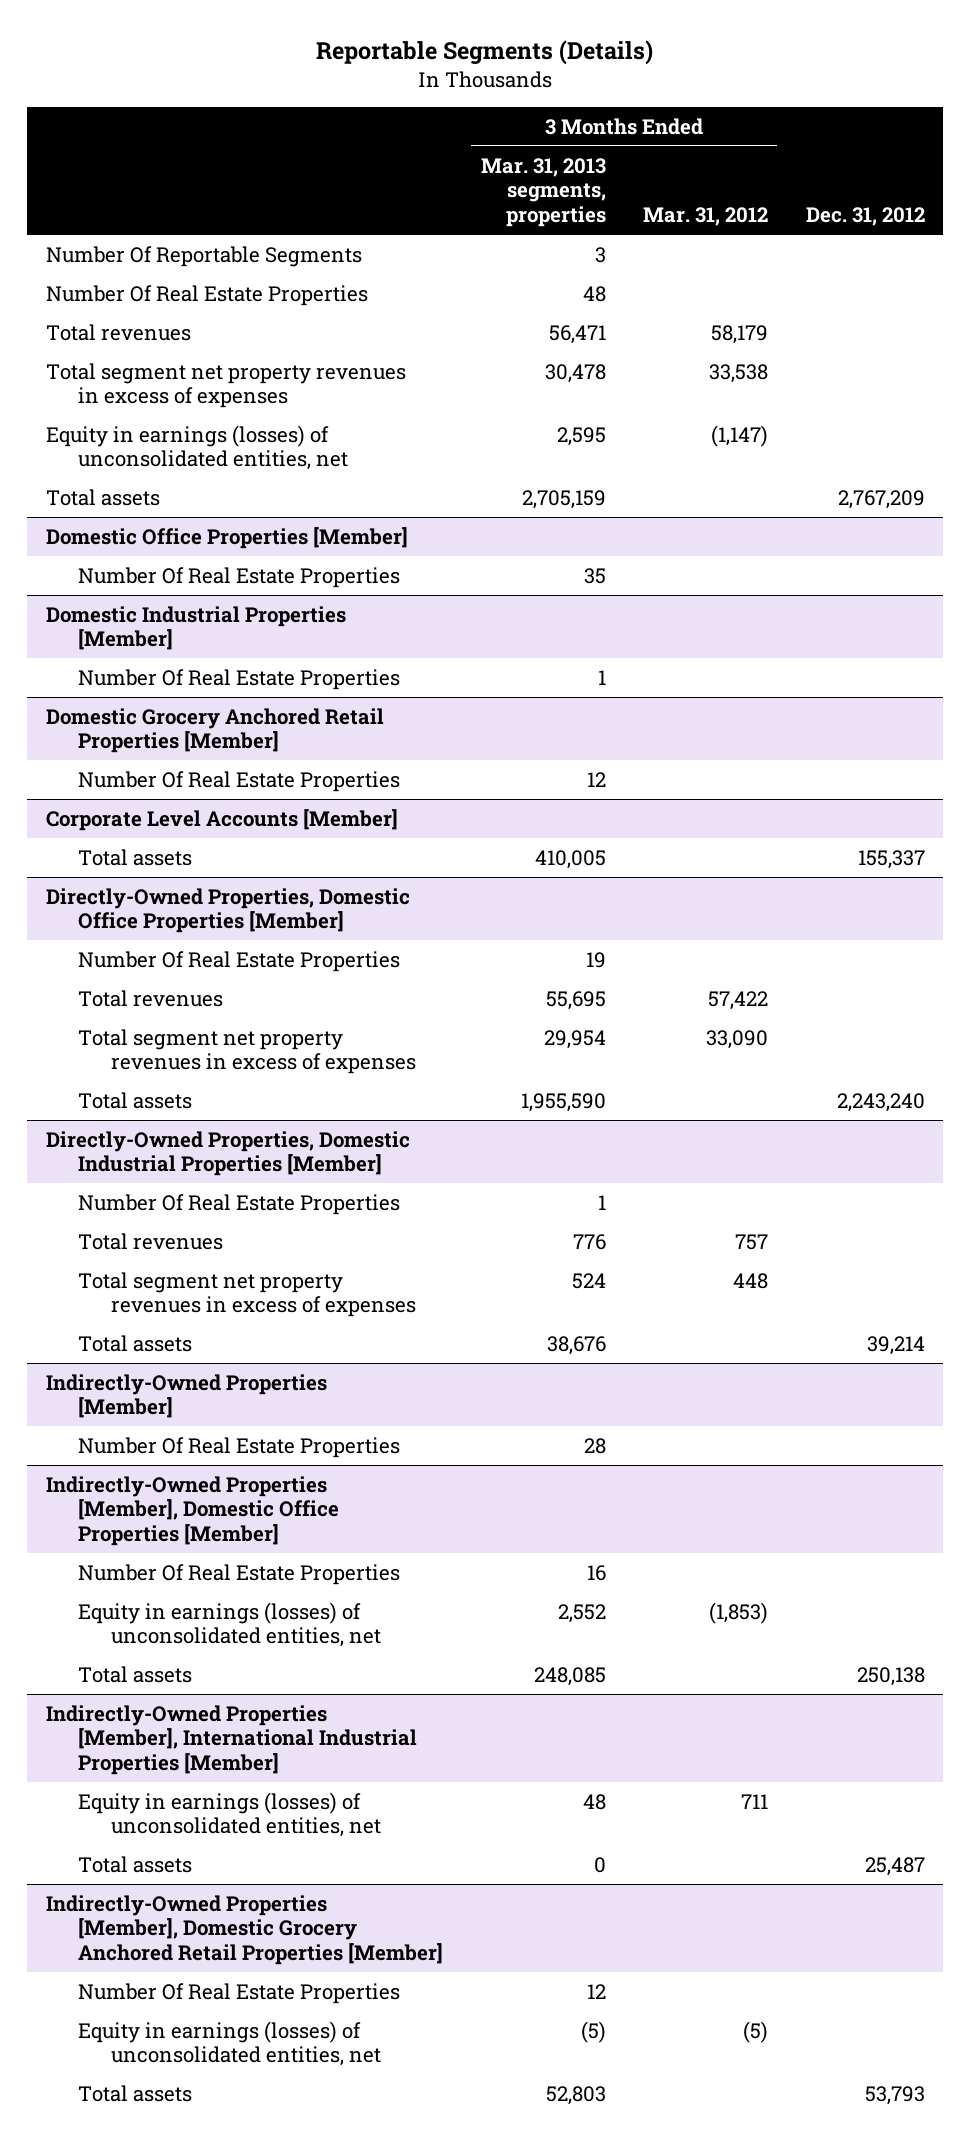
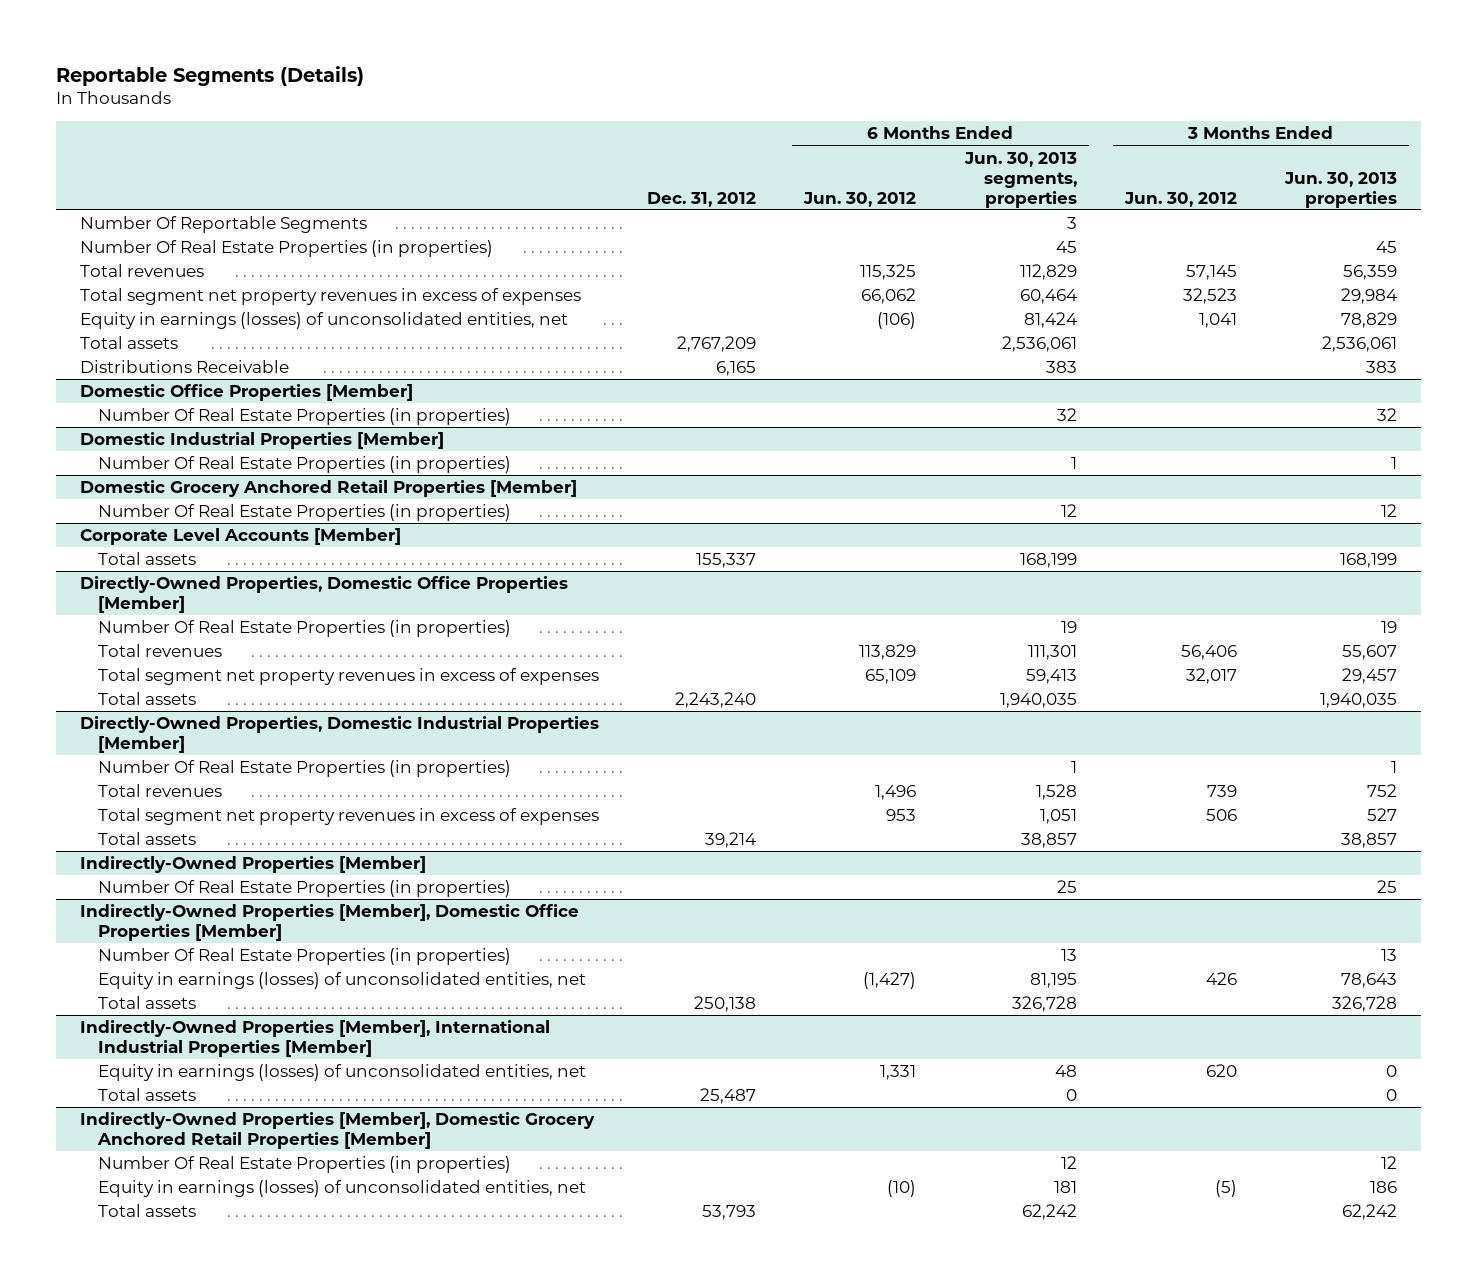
- | 3 Months Ended Mar. 31, 2013 segments, properties | 3 Months Ended Mar. 31, 2012 | Dec. 31, 2012
+ | Dec. 31, 2012 | 6 Months Ended Jun. 30, 2012 | 6 Months Ended Jun. 30, 2013 segments, properties | 3 Months Ended Jun. 30, 2012 | 3 Months Ended Jun. 30, 2013 properties
- Number Of Real Estate Properties | 48 | |
+ Number Of Real Estate Properties (in properties) | | | 45 | | 45
+ Distributions Receivable | 6,165 | | 383 | | 383
@ Domestic Office Properties [Member]
- Number Of Real Estate Properties | 35 | |
+ Number Of Real Estate Properties (in properties) | | | 32 | | 32
@ Domestic Industrial Properties [Member]
- Number Of Real Estate Properties | 1 | |
+ Number Of Real Estate Properties (in properties) | | | 1 | | 1
@ Domestic Grocery Anchored Retail Properties [Member]
- Number Of Real Estate Properties | 12 | |
+ Number Of Real Estate Properties (in properties) | | | 12 | | 12
@ Directly-Owned Properties, Domestic Office Properties [Member]
- Number Of Real Estate Properties | 19 | |
+ Number Of Real Estate Properties (in properties) | | | 19 | | 19
@ Directly-Owned Properties, Domestic Industrial Properties [Member]
- Number Of Real Estate Properties | 1 | |
+ Number Of Real Estate Properties (in properties) | | | 1 | | 1
@ Indirectly-Owned Properties [Member]
- Number Of Real Estate Properties | 28 | |
+ Number Of Real Estate Properties (in properties) | | | 25 | | 25
@ Indirectly-Owned Properties [Member], Domestic Office Properties [Member]
- Number Of Real Estate Properties | 16 | |
+ Number Of Real Estate Properties (in properties) | | | 13 | | 13
@ Indirectly-Owned Properties [Member], Domestic Grocery Anchored Retail Properties [Member]
- Number Of Real Estate Properties | 12 | |
+ Number Of Real Estate Properties (in properties) | | | 12 | | 12

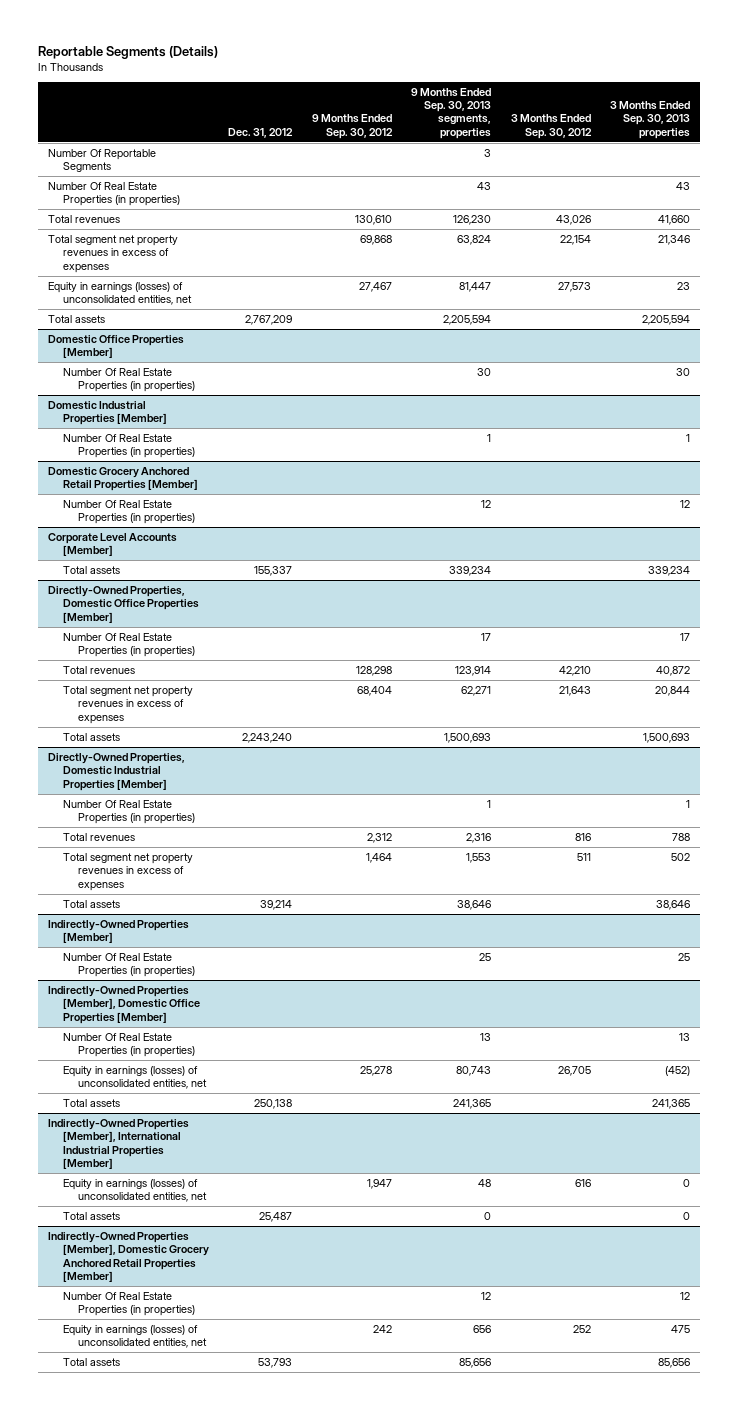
- | Dec. 31, 2012 | 6 Months Ended Jun. 30, 2012 | 6 Months Ended Jun. 30, 2013 segments, properties | 3 Months Ended Jun. 30, 2012 | 3 Months Ended Jun. 30, 2013 properties
+ | Dec. 31, 2012 | 9 Months Ended Sep. 30, 2012 | 9 Months Ended Sep. 30, 2013 segments, properties | 3 Months Ended Sep. 30, 2012 | 3 Months Ended Sep. 30, 2013 properties
- Distributions Receivable | 6,165 | | 383 | | 383

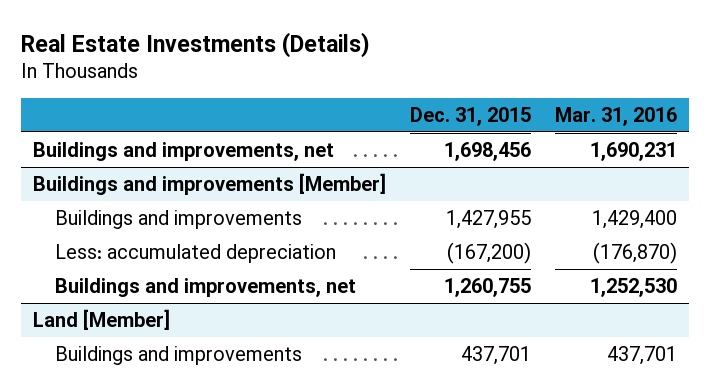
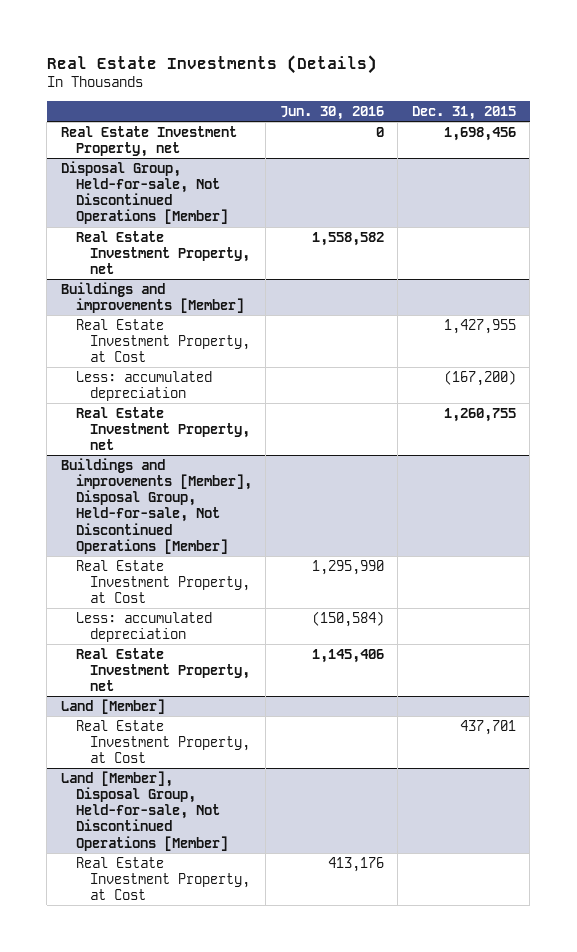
- | Dec. 31, 2015 | Mar. 31, 2016
+ | Jun. 30, 2016 | Dec. 31, 2015
- Buildings and improvements, net | 1,698,456 | 1,690,231
+ Real Estate Investment Property, net | 0 | 1,698,456
+ Disposal Group, Held-for-sale, Not Discontinued Operations [Member]
+ Real Estate Investment Property, net | 1,558,582 |
@ Buildings and improvements [Member]
- Buildings and improvements | 1,427,955 | 1,429,400
+ Real Estate Investment Property, at Cost | | 1,427,955
- Buildings and improvements, net | 1,260,755 | 1,252,530
+ Real Estate Investment Property, net | | 1,260,755
+ Buildings and improvements [Member], Disposal Group, Held-for-sale, Not Discontinued Operations [Member]
+ Real Estate Investment Property, at Cost | 1,295,990 |
+ Less: accumulated depreciation | (150,584) |
+ Real Estate Investment Property, net | 1,145,406 |
@ Land [Member]
- Buildings and improvements | 437,701 | 437,701
+ Real Estate Investment Property, at Cost | | 437,701
+ Land [Member], Disposal Group, Held-for-sale, Not Discontinued Operations [Member]
+ Real Estate Investment Property, at Cost | 413,176 |

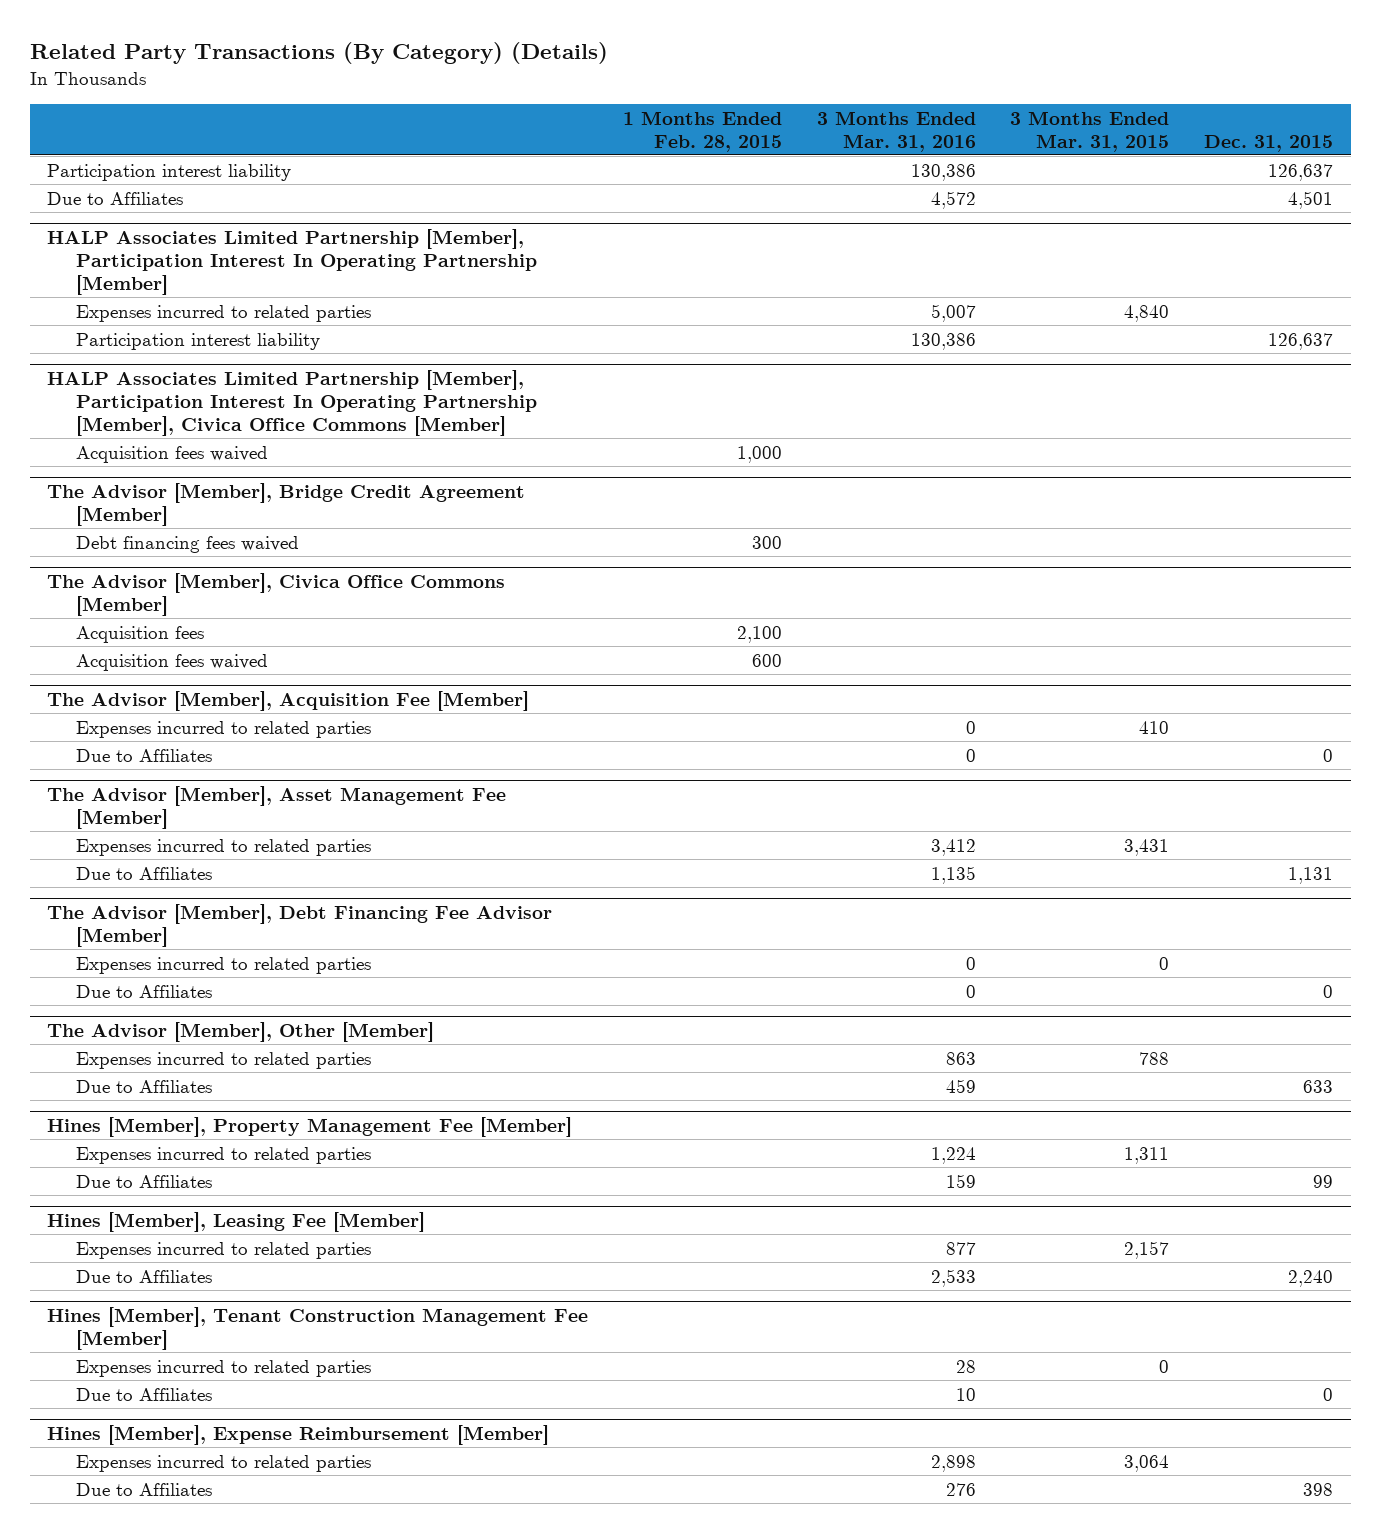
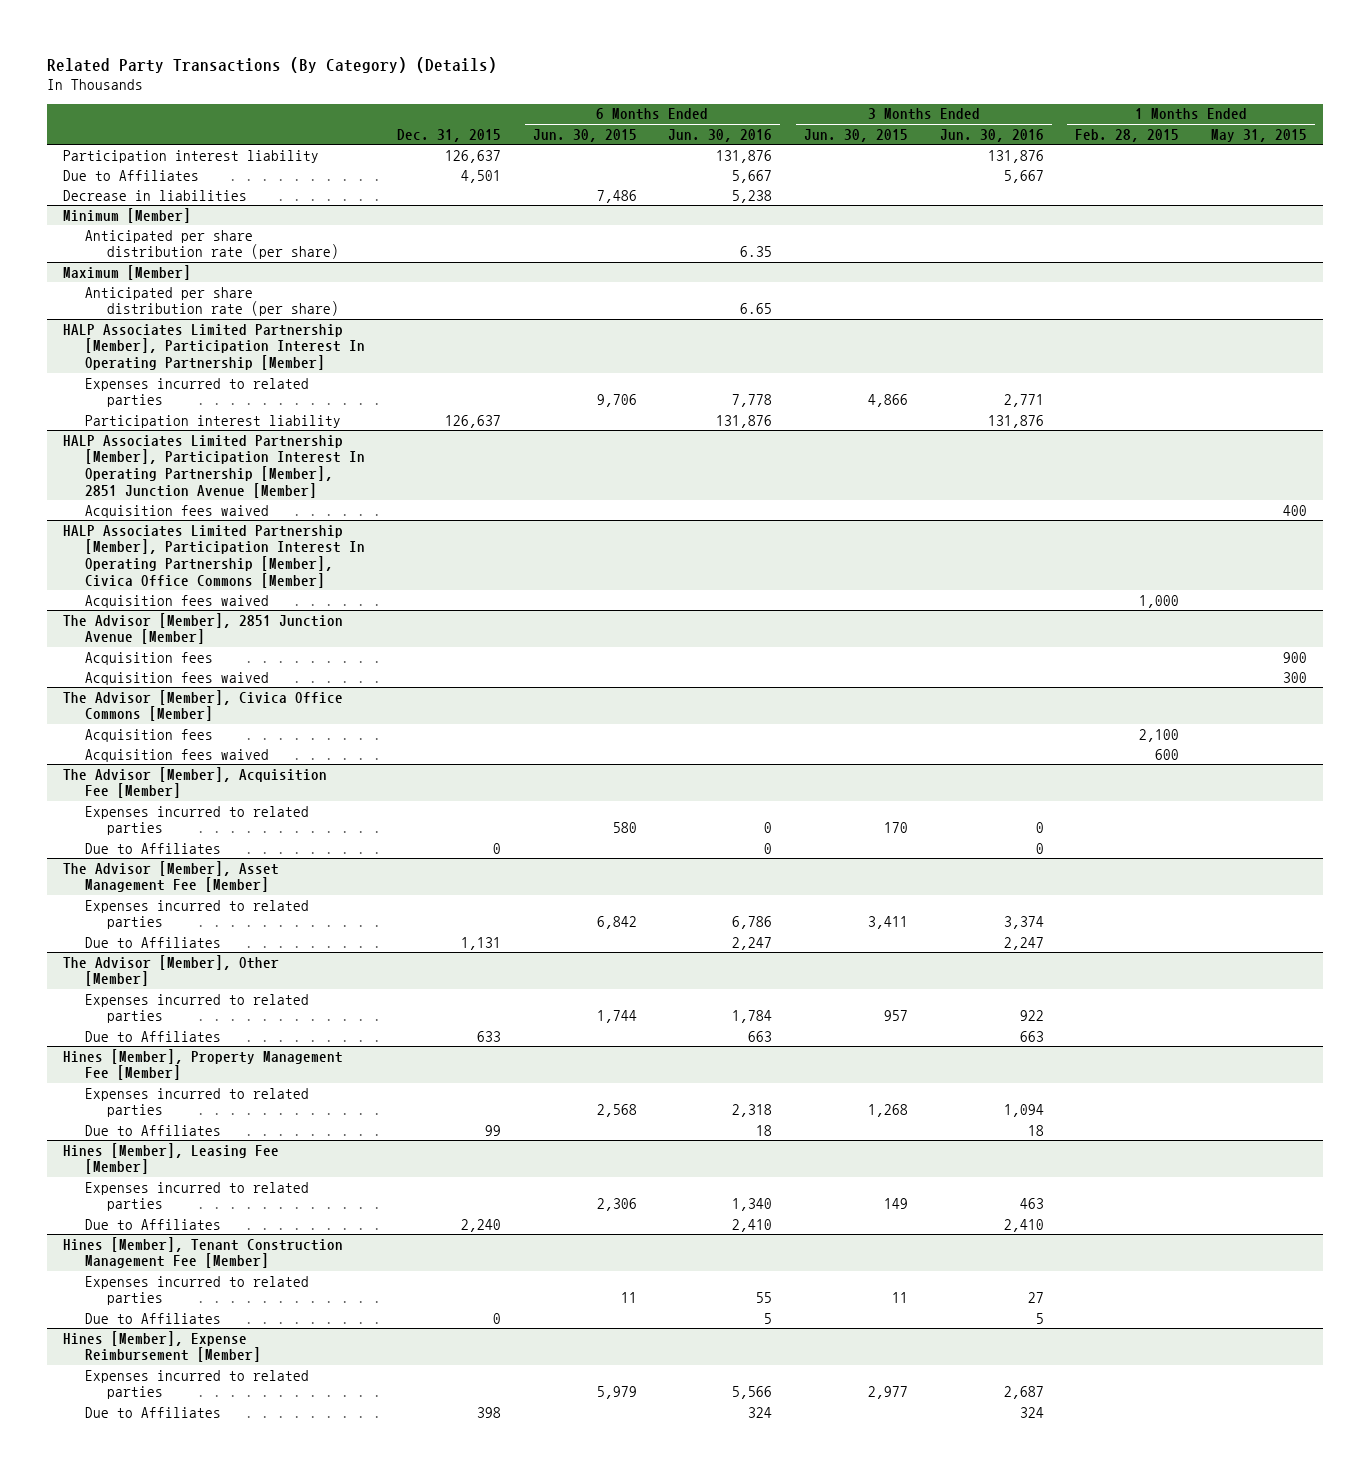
- | 1 Months Ended Feb. 28, 2015 | 3 Months Ended Mar. 31, 2016 | 3 Months Ended Mar. 31, 2015 | Dec. 31, 2015
+ | Dec. 31, 2015 | 6 Months Ended Jun. 30, 2015 | 6 Months Ended Jun. 30, 2016 | 3 Months Ended Jun. 30, 2015 | 3 Months Ended Jun. 30, 2016 | 1 Months Ended Feb. 28, 2015 | 1 Months Ended May 31, 2015
+ Decrease in liabilities | | 7,486 | 5,238 | | | |
+ Minimum [Member]
+ Anticipated per share distribution rate (per share) | | | 6.35 | | | |
+ Maximum [Member]
+ Anticipated per share distribution rate (per share) | | | 6.65 | | | |
+ HALP Associates Limited Partnership [Member], Participation Interest In Operating Partnership [Member], 2851 Junction Avenue [Member]
+ Acquisition fees waived | | | | | | | 400
- The Advisor [Member], Bridge Credit Agreement [Member]
- Debt financing fees waived | 300 | | |
+ The Advisor [Member], 2851 Junction Avenue [Member]
+ Acquisition fees | | | | | | | 900
+ Acquisition fees waived | | | | | | | 300
- The Advisor [Member], Debt Financing Fee Advisor [Member]
- Expenses incurred to related parties | | 0 | 0 |
- Due to Affiliates | | 0 | | 0

